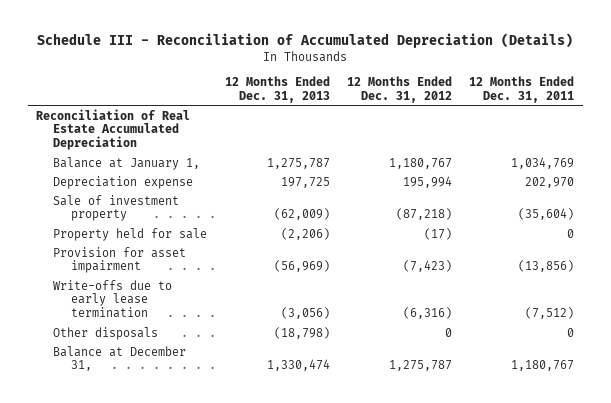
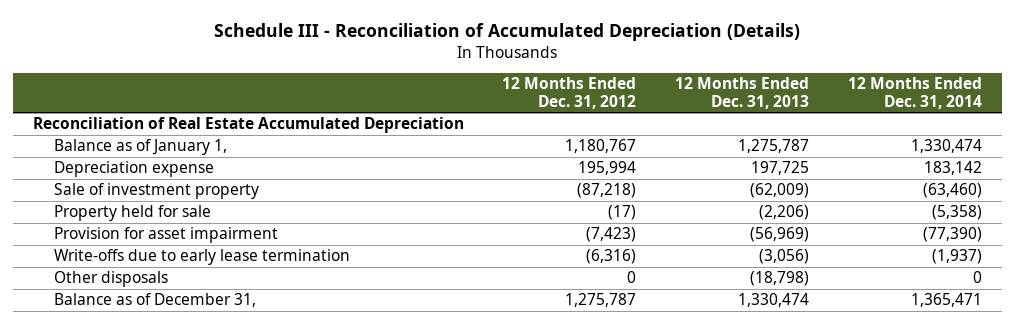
- | 12 Months Ended Dec. 31, 2013 | 12 Months Ended Dec. 31, 2012 | 12 Months Ended Dec. 31, 2011
+ | 12 Months Ended Dec. 31, 2012 | 12 Months Ended Dec. 31, 2013 | 12 Months Ended Dec. 31, 2014
- Balance at January 1, | 1,275,787 | 1,180,767 | 1,034,769
+ Balance as of January 1, | 1,180,767 | 1,275,787 | 1,330,474
- Balance at December 31, | 1,330,474 | 1,275,787 | 1,180,767
+ Balance as of December 31, | 1,275,787 | 1,330,474 | 1,365,471

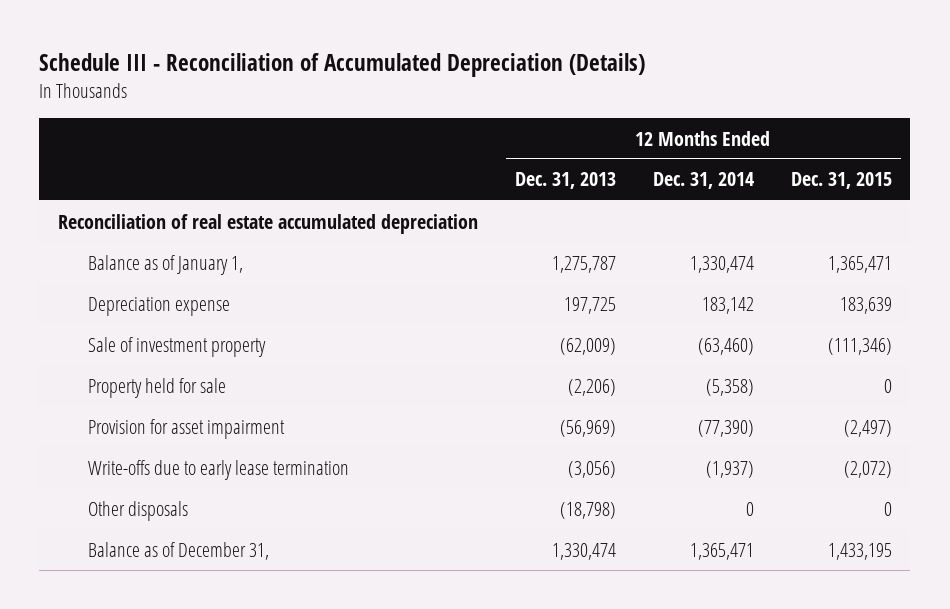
- | 12 Months Ended Dec. 31, 2012 | 12 Months Ended Dec. 31, 2013 | 12 Months Ended Dec. 31, 2014
+ | 12 Months Ended Dec. 31, 2013 | 12 Months Ended Dec. 31, 2014 | 12 Months Ended Dec. 31, 2015
- Reconciliation of Real Estate Accumulated Depreciation
+ Reconciliation of real estate accumulated depreciation

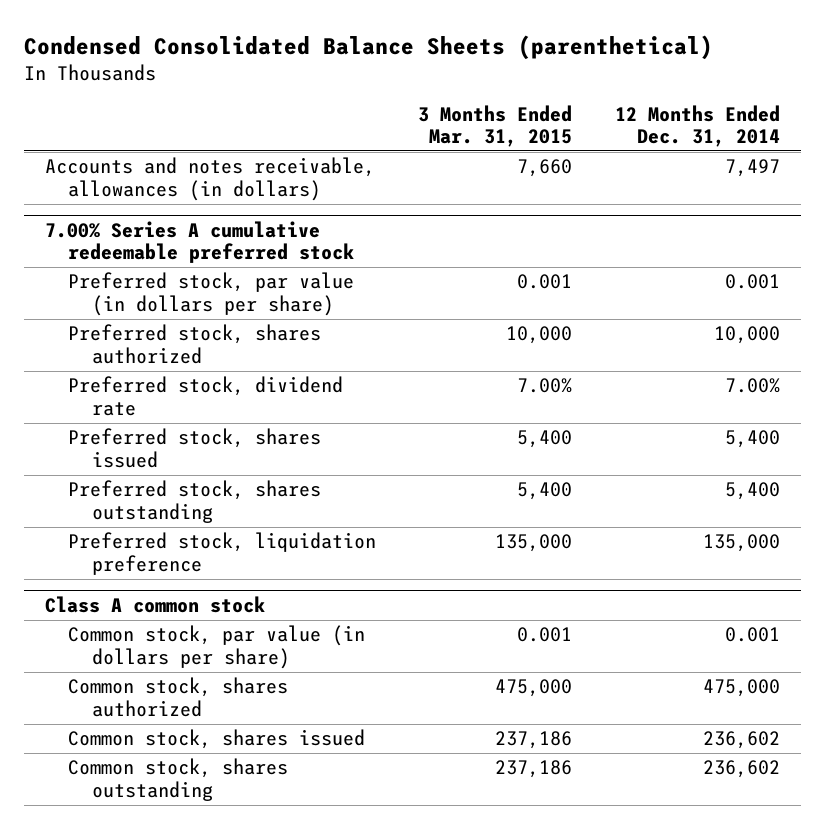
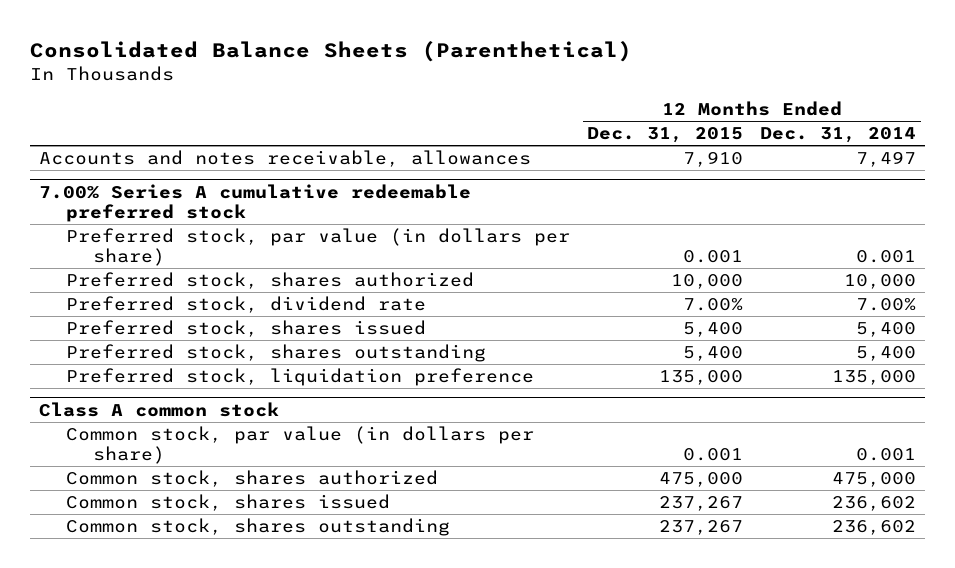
- Condensed Consolidated Balance Sheets (parenthetical)
+ Consolidated Balance Sheets (Parenthetical)
- | 3 Months Ended Mar. 31, 2015 | 12 Months Ended Dec. 31, 2014
+ | 12 Months Ended Dec. 31, 2015 | 12 Months Ended Dec. 31, 2014
- Accounts and notes receivable, allowances (in dollars) | 7,660 | 7,497
+ Accounts and notes receivable, allowances | 7,910 | 7,497

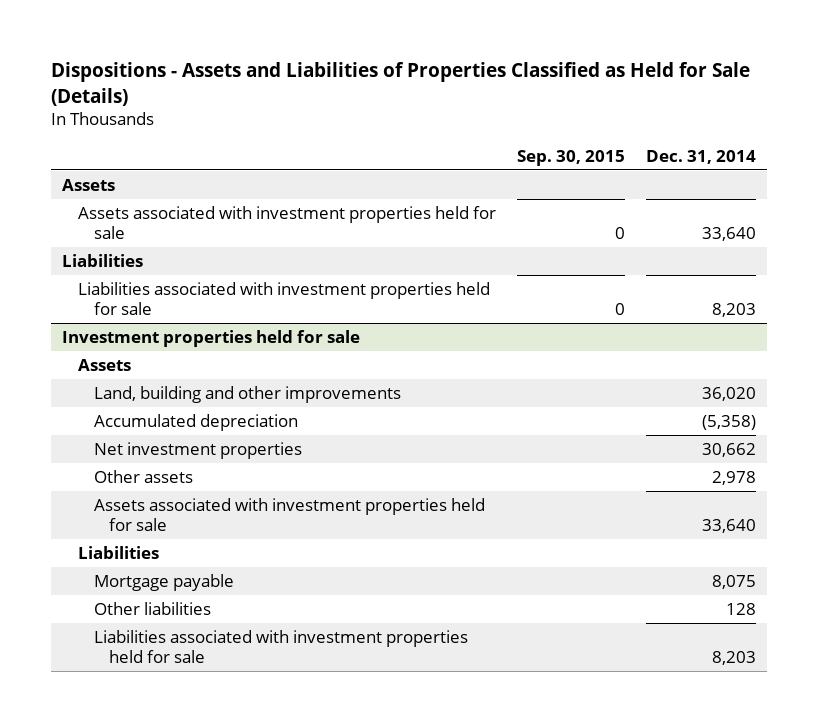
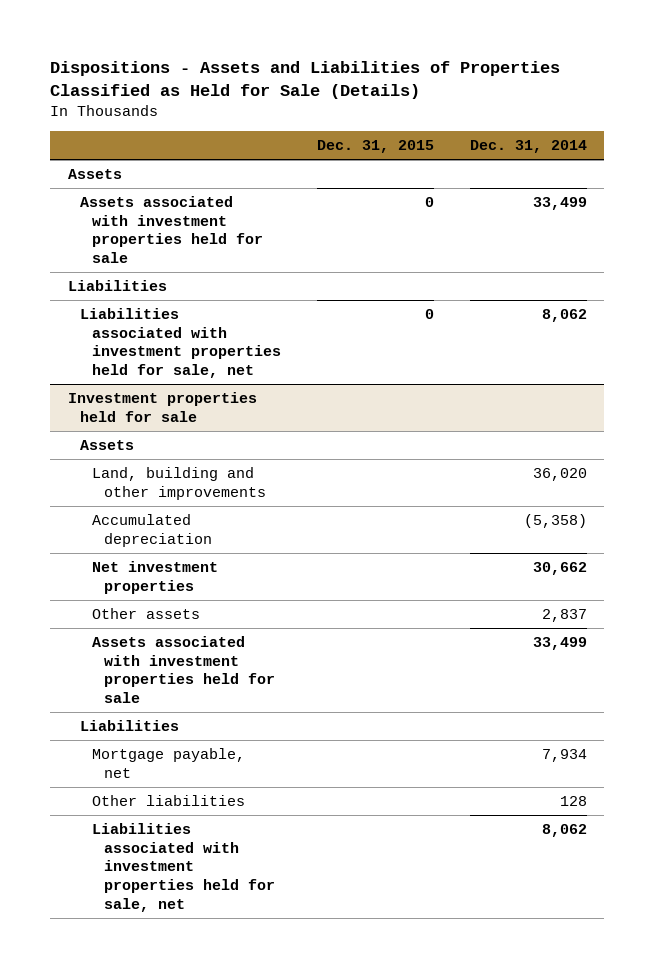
- | Sep. 30, 2015 | Dec. 31, 2014
+ | Dec. 31, 2015 | Dec. 31, 2014
- Assets associated with investment properties held for sale | 0 | 33,640
+ Assets associated with investment properties held for sale | 0 | 33,499
- Liabilities associated with investment properties held for sale | 0 | 8,203
+ Liabilities associated with investment properties held for sale, net | 0 | 8,062
@ Investment properties held for sale
- Other assets | | 2,978
- Assets associated with investment properties held for sale | | 33,640
+ Other assets | | 2,837
+ Assets associated with investment properties held for sale | | 33,499
- Mortgage payable | | 8,075
+ Mortgage payable, net | | 7,934
- Liabilities associated with investment properties held for sale | | 8,203
+ Liabilities associated with investment properties held for sale, net | | 8,062

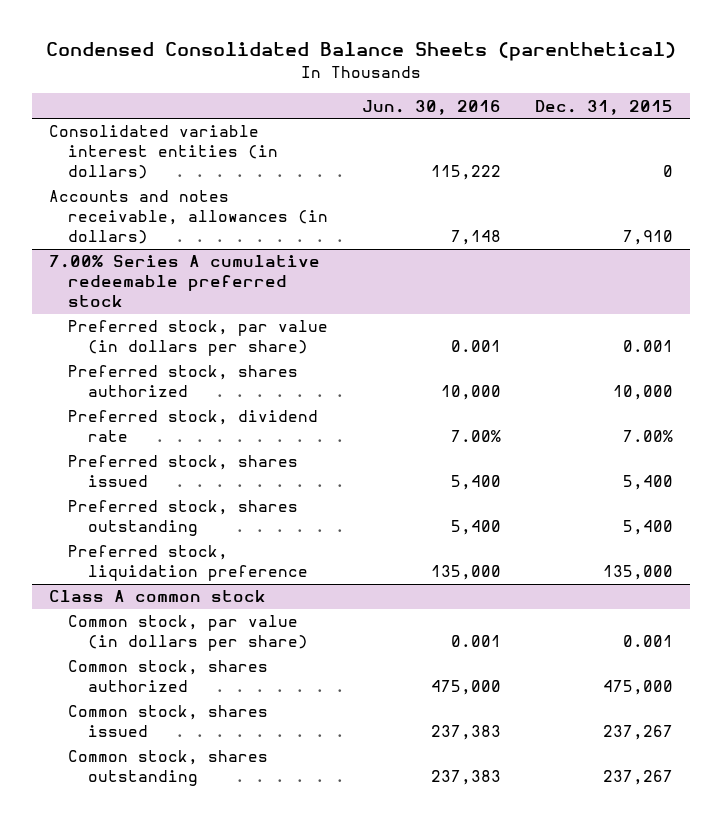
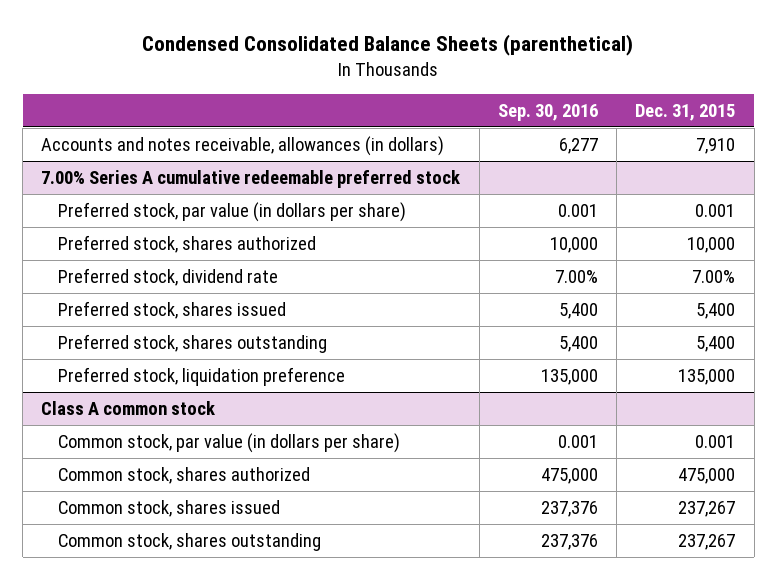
- | Jun. 30, 2016 | Dec. 31, 2015
+ | Sep. 30, 2016 | Dec. 31, 2015
- Consolidated variable interest entities (in dollars) | 115,222 | 0

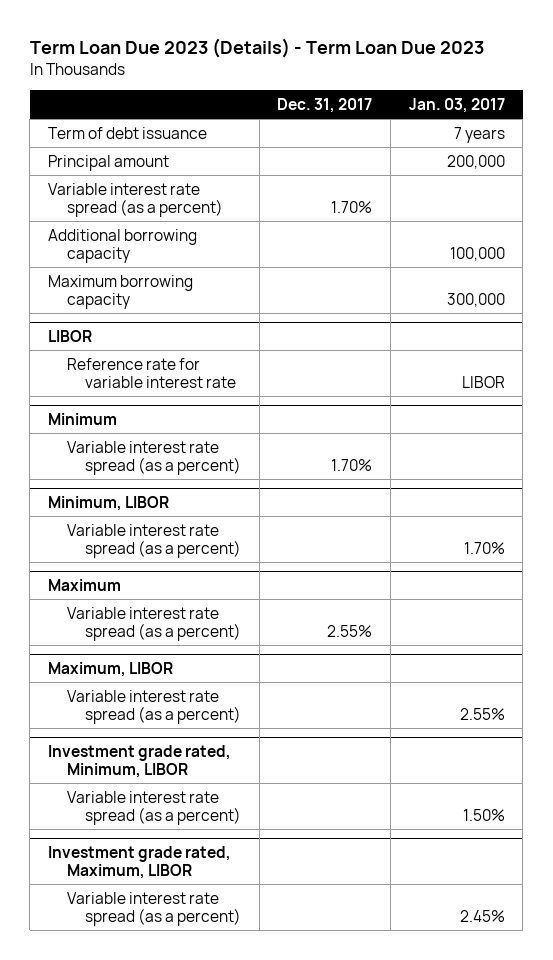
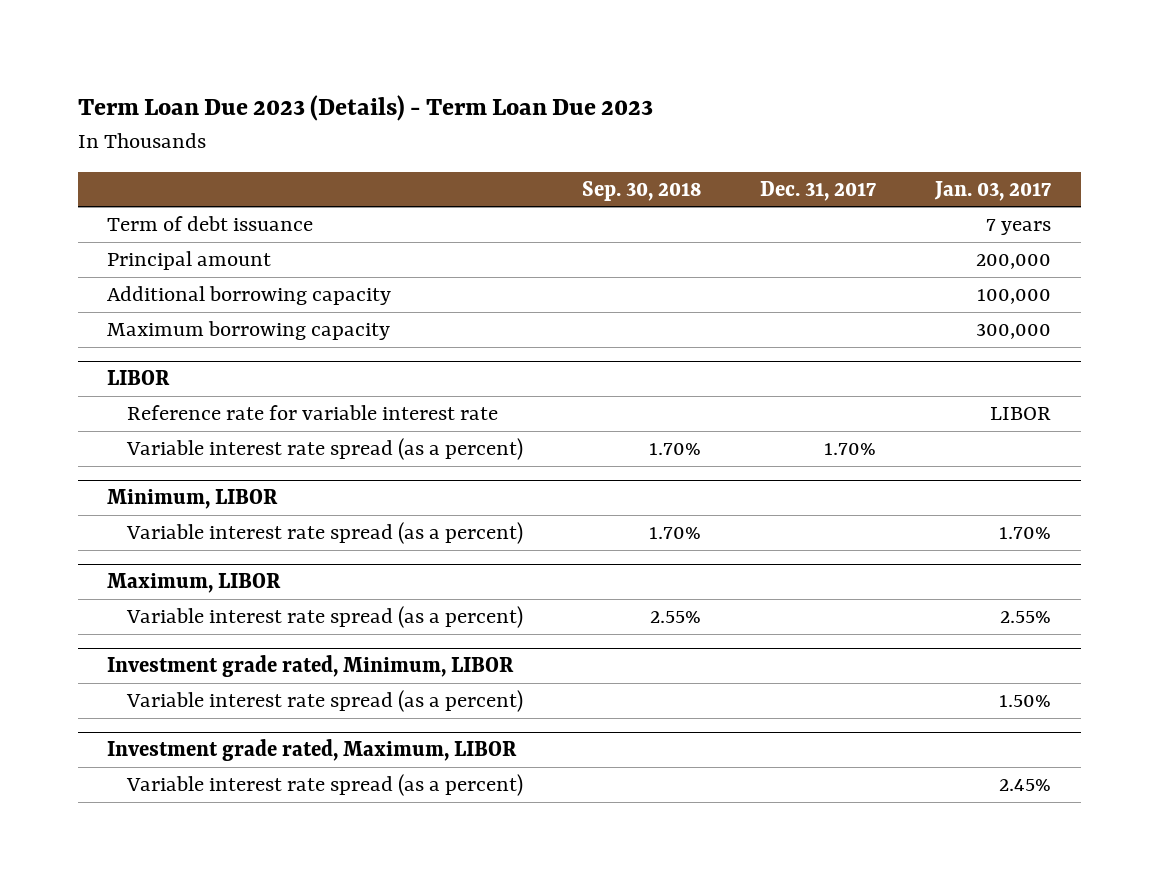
- | Dec. 31, 2017 | Jan. 03, 2017
+ | Sep. 30, 2018 | Dec. 31, 2017 | Jan. 03, 2017
- Variable interest rate spread (as a percent) | 1.70% |
- Minimum
- Maximum
- Variable interest rate spread (as a percent) | 2.55% |

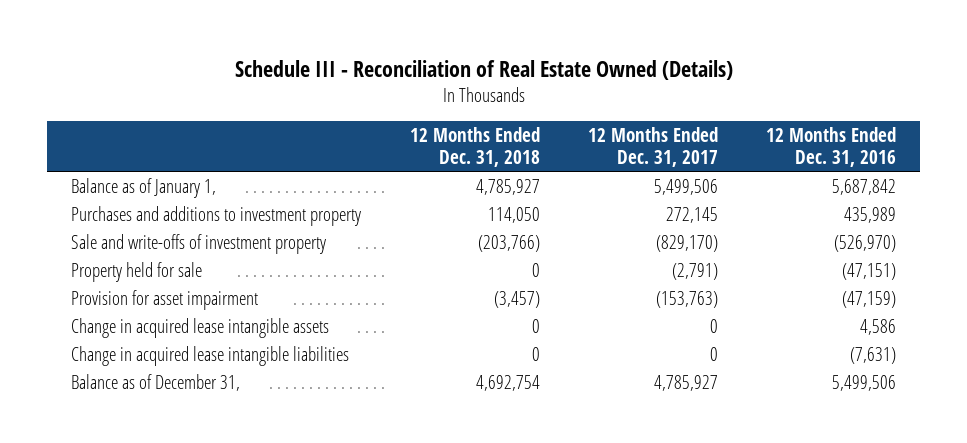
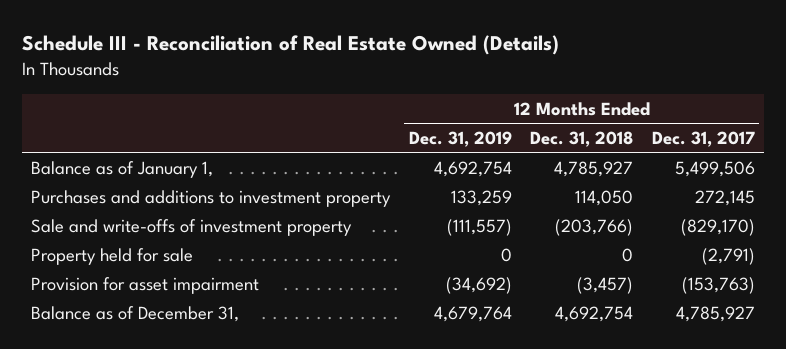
- | 12 Months Ended Dec. 31, 2018 | 12 Months Ended Dec. 31, 2017 | 12 Months Ended Dec. 31, 2016
+ | 12 Months Ended Dec. 31, 2019 | 12 Months Ended Dec. 31, 2018 | 12 Months Ended Dec. 31, 2017
- Change in acquired lease intangible assets | 0 | 0 | 4,586
- Change in acquired lease intangible liabilities | 0 | 0 | (7,631)

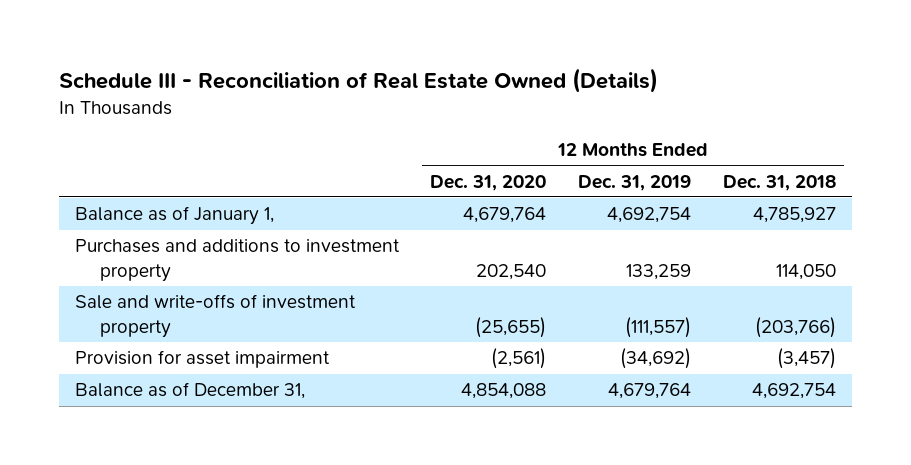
- | 12 Months Ended Dec. 31, 2019 | 12 Months Ended Dec. 31, 2018 | 12 Months Ended Dec. 31, 2017
+ | 12 Months Ended Dec. 31, 2020 | 12 Months Ended Dec. 31, 2019 | 12 Months Ended Dec. 31, 2018
- Property held for sale | 0 | 0 | (2,791)

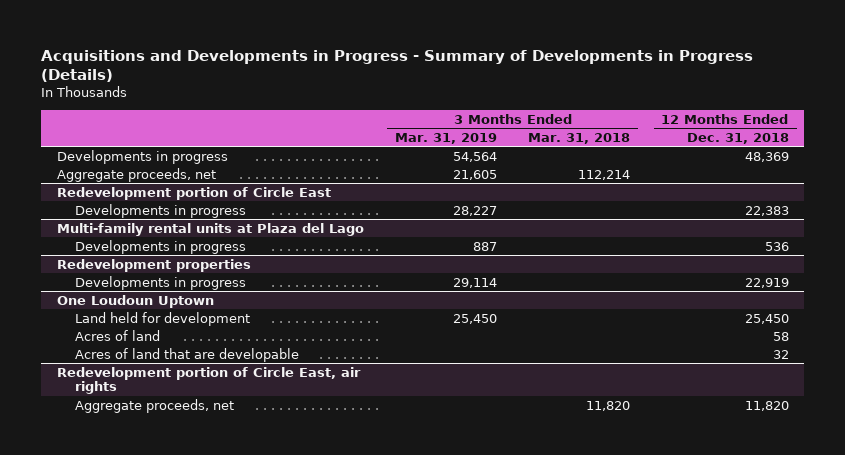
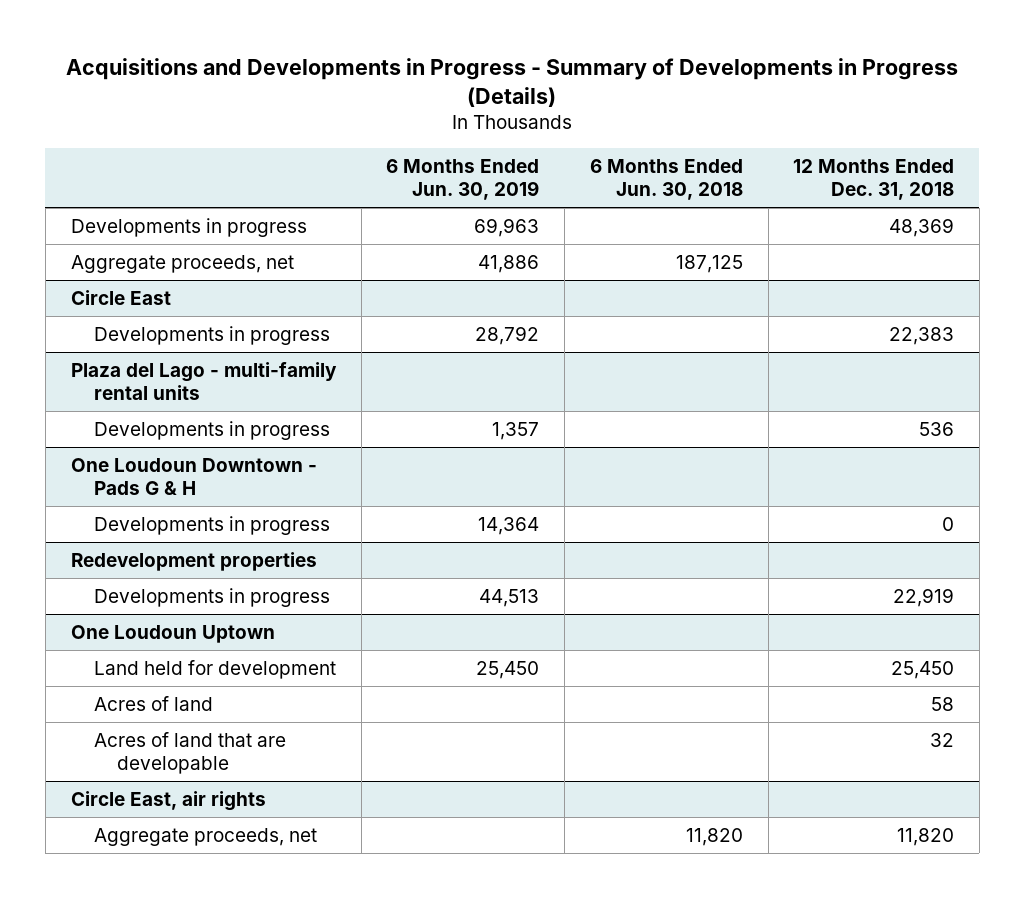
- | 3 Months Ended Mar. 31, 2019 | 3 Months Ended Mar. 31, 2018 | 12 Months Ended Dec. 31, 2018
+ | 6 Months Ended Jun. 30, 2019 | 6 Months Ended Jun. 30, 2018 | 12 Months Ended Dec. 31, 2018
- Redevelopment portion of Circle East
+ Circle East
- Multi-family rental units at Plaza del Lago
+ Plaza del Lago - multi-family rental units
+ One Loudoun Downtown - Pads G & H
+ Developments in progress | 14,364 | | 0
- Redevelopment portion of Circle East, air rights
+ Circle East, air rights

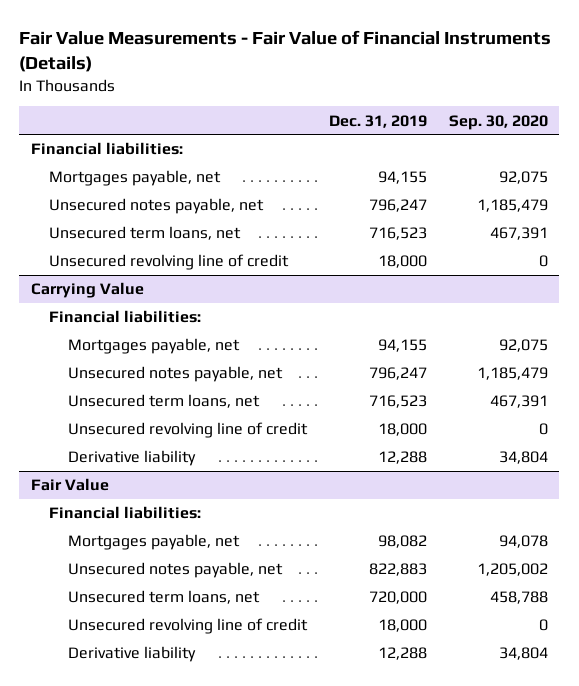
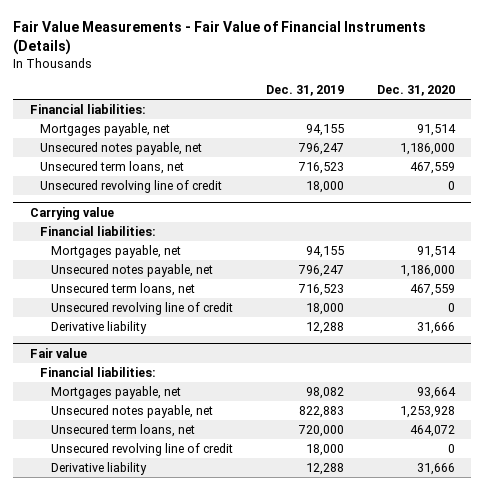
- | Dec. 31, 2019 | Sep. 30, 2020
+ | Dec. 31, 2019 | Dec. 31, 2020
- Carrying Value
+ Carrying value
- Fair Value
+ Fair value

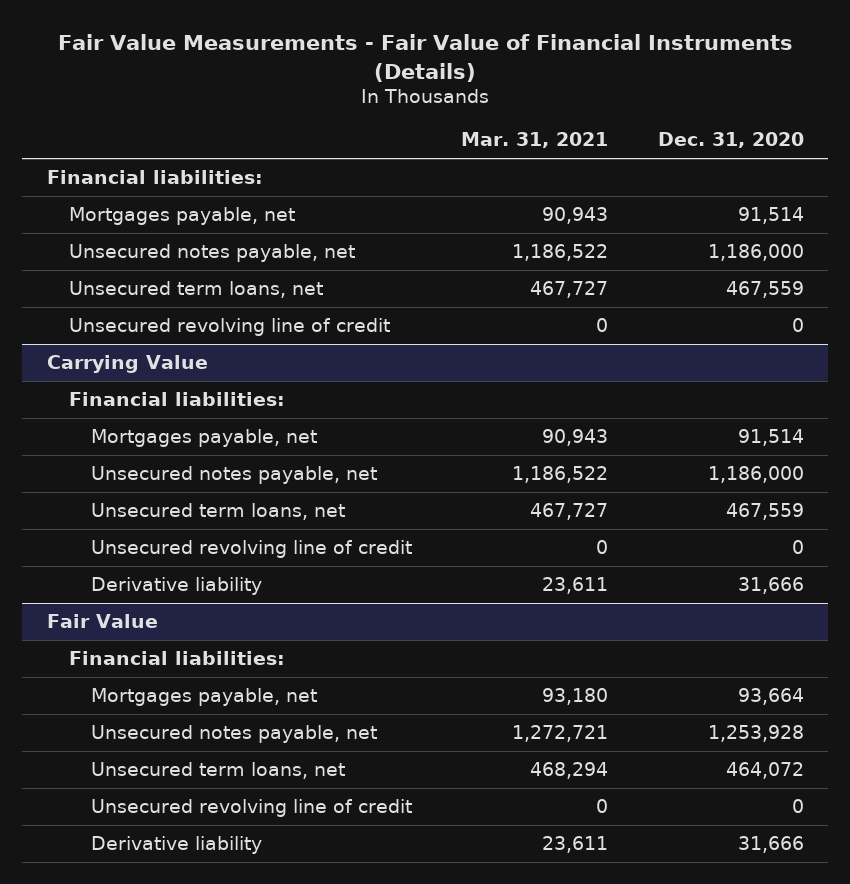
- | Dec. 31, 2019 | Dec. 31, 2020
+ | Mar. 31, 2021 | Dec. 31, 2020
- Carrying value
+ Carrying Value
- Fair value
+ Fair Value

